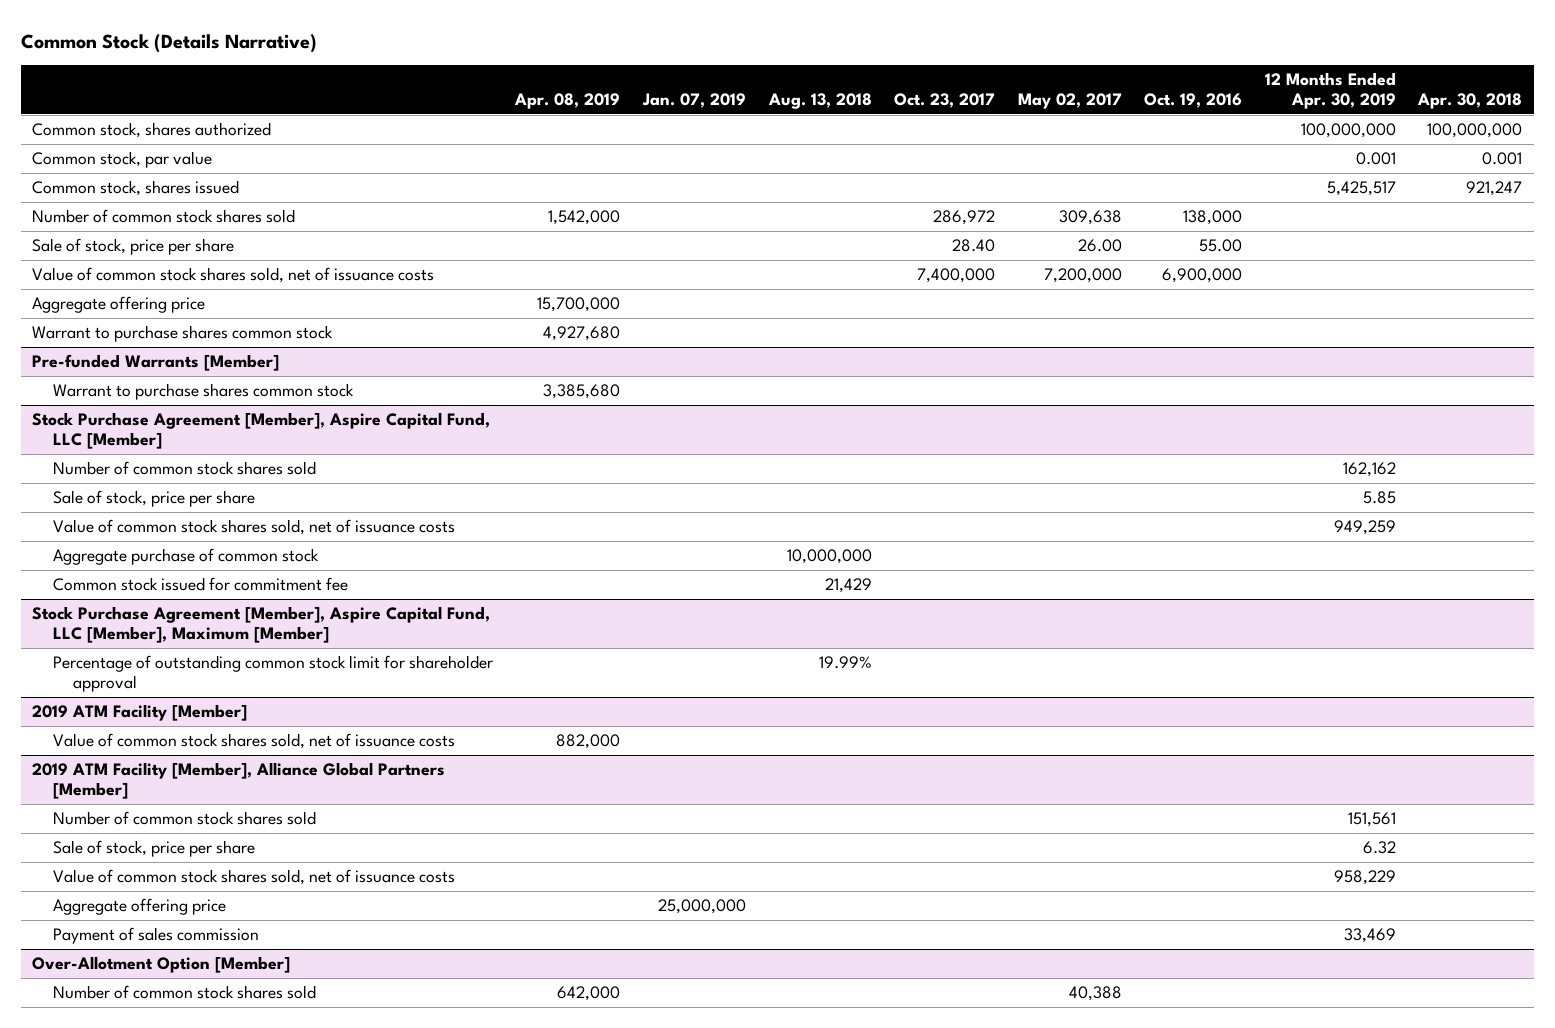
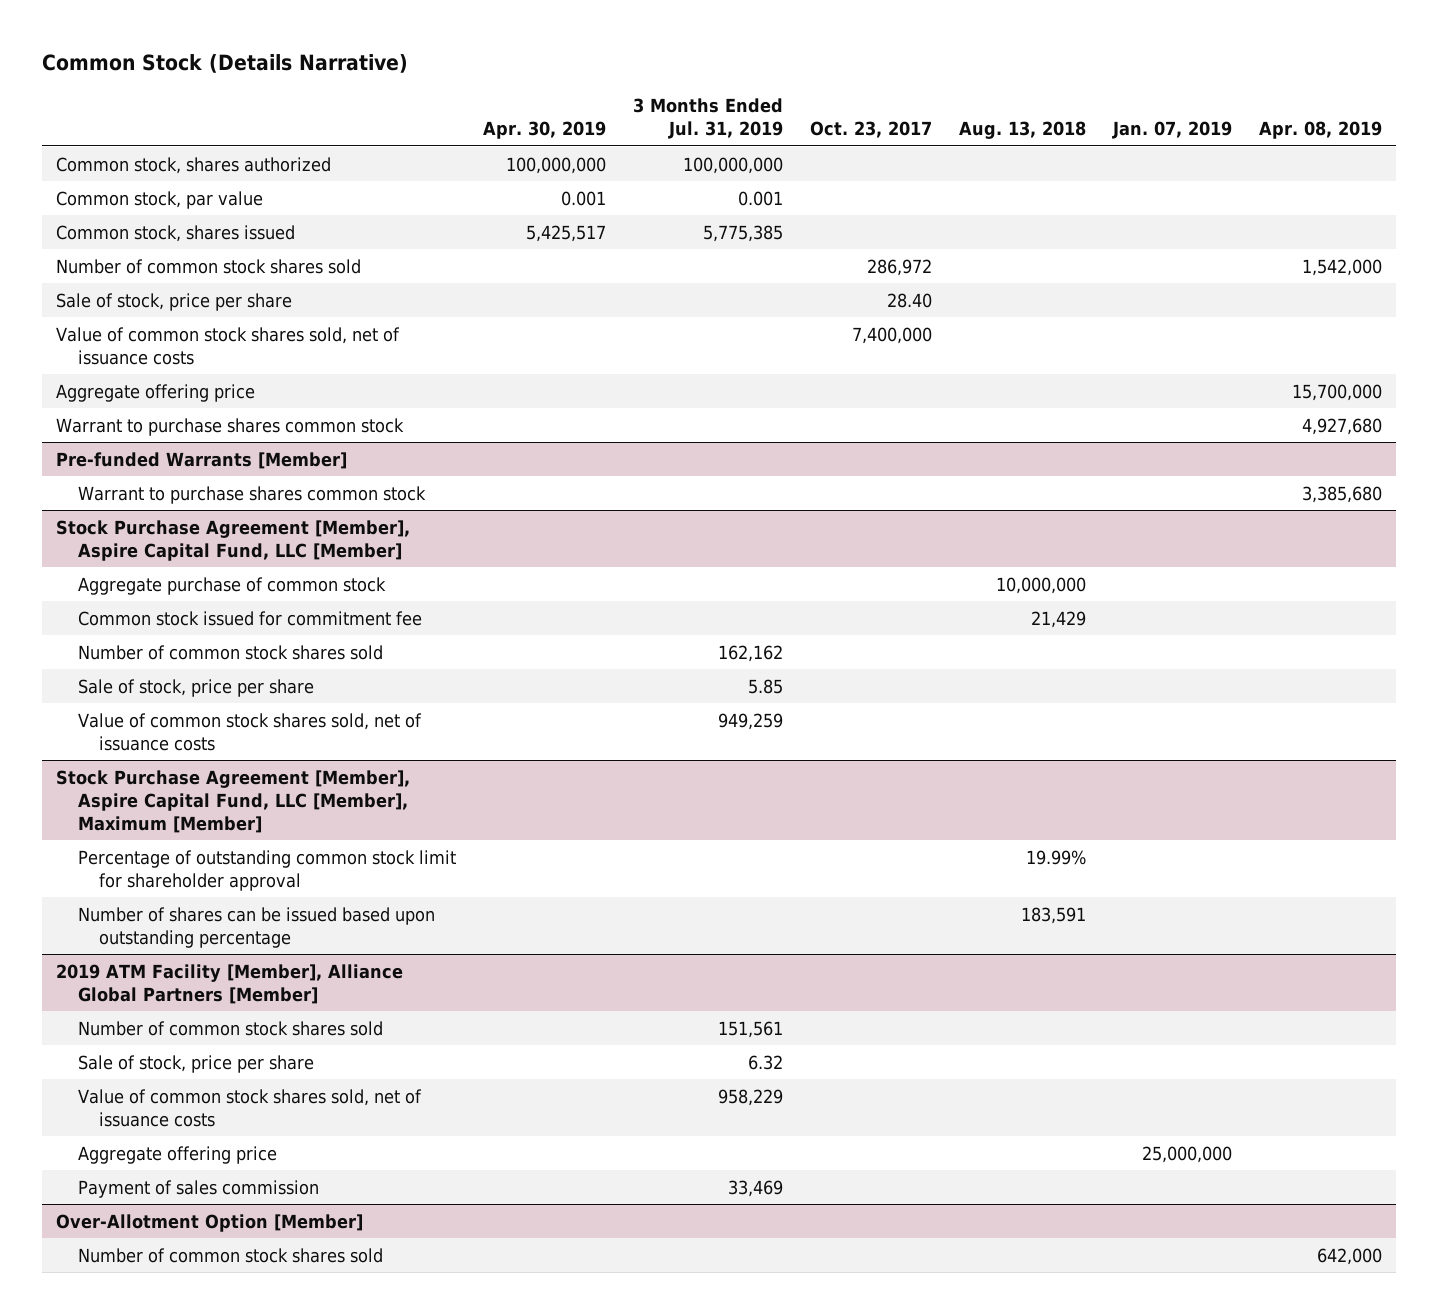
- | Apr. 08, 2019 | Jan. 07, 2019 | Aug. 13, 2018 | Oct. 23, 2017 | May 02, 2017 | Oct. 19, 2016 | 12 Months Ended Apr. 30, 2019 | Apr. 30, 2018
+ | Apr. 30, 2019 | 3 Months Ended Jul. 31, 2019 | Oct. 23, 2017 | Aug. 13, 2018 | Jan. 07, 2019 | Apr. 08, 2019
@ Stock Purchase Agreement [Member], Aspire Capital Fund, LLC [Member]
moved up: Aggregate purchase of common stock | | | | 10,000,000 | |
moved up: Common stock issued for commitment fee | | | | 21,429 | |
- 2019 ATM Facility [Member]
- Value of common stock shares sold, net of issuance costs | 882,000 | | | | | | |
@ Stock Purchase Agreement [Member], Aspire Capital Fund, LLC [Member], Maximum [Member]
+ Number of shares can be issued based upon outstanding percentage | | | | 183,591 | |

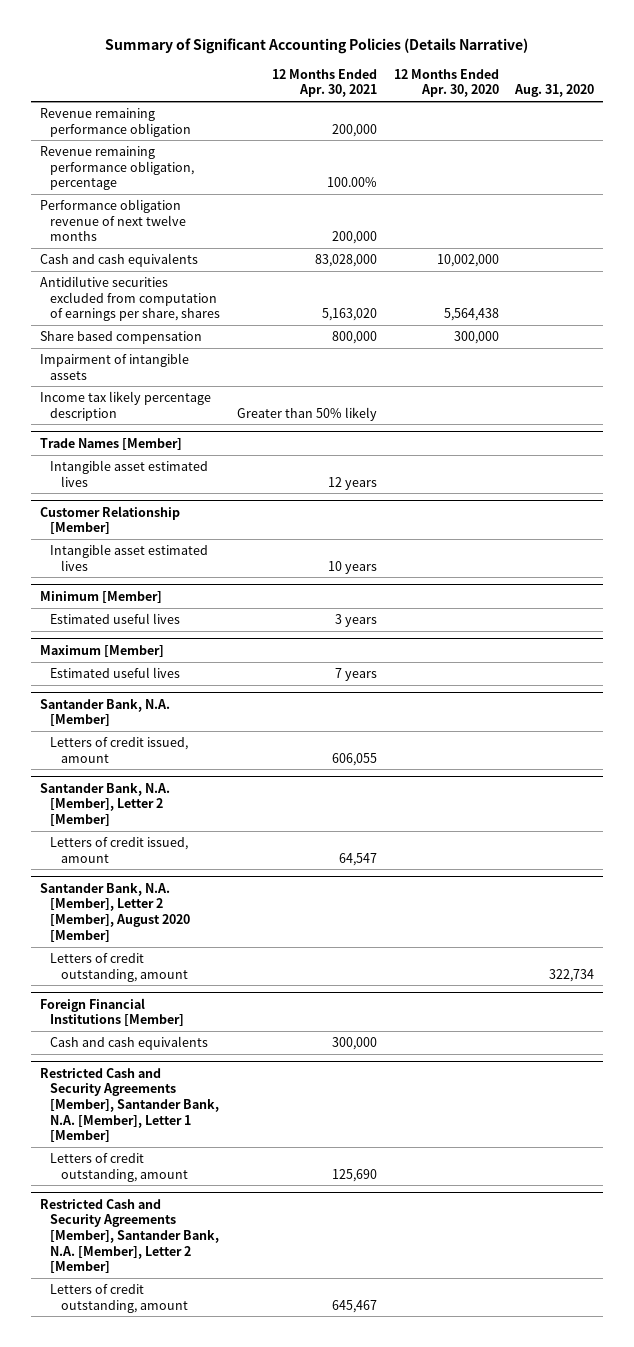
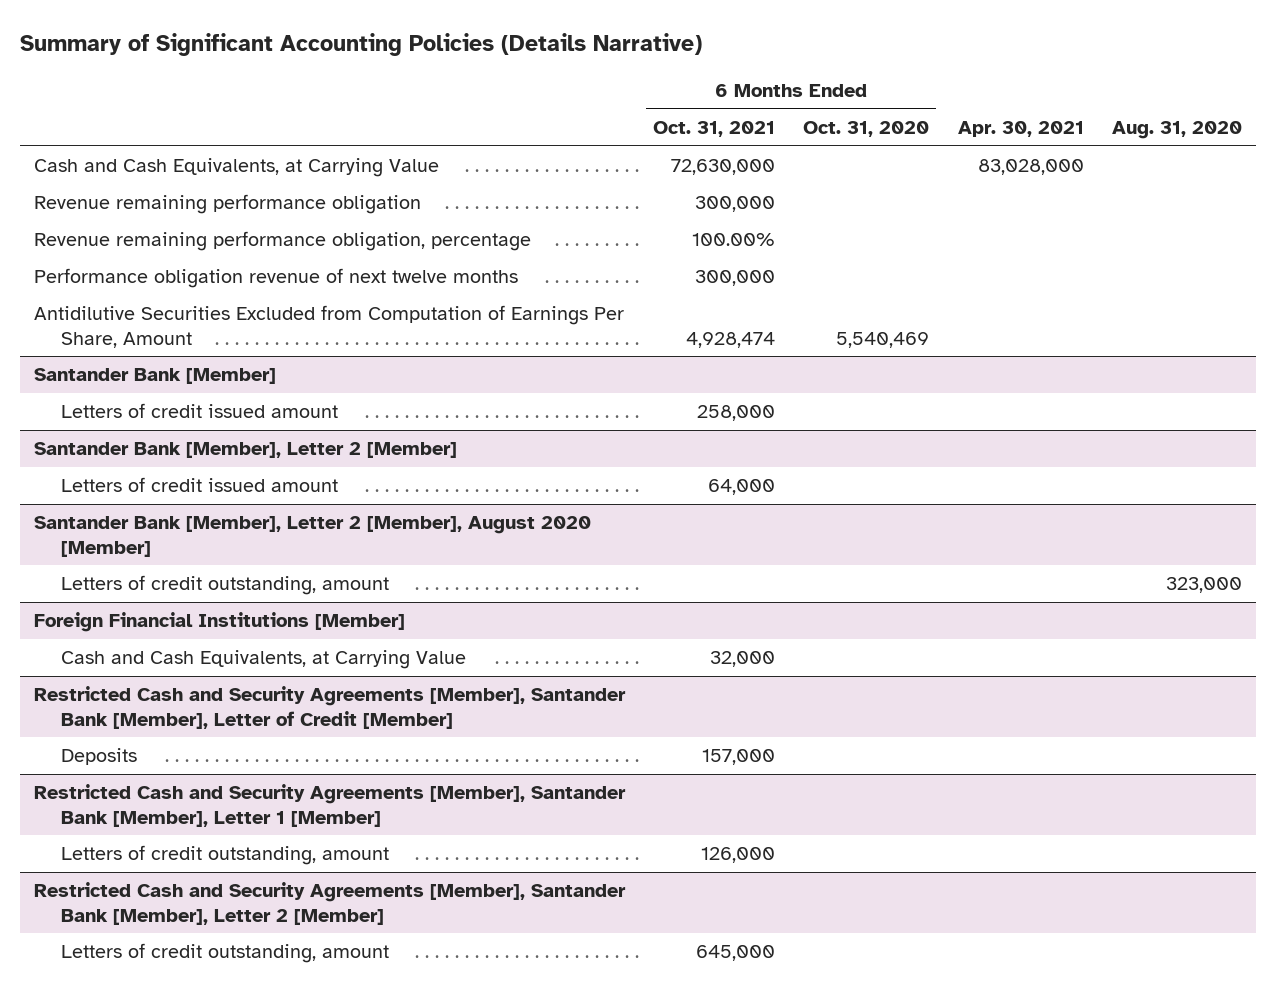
- | 12 Months Ended Apr. 30, 2021 | 12 Months Ended Apr. 30, 2020 | Aug. 31, 2020
+ | 6 Months Ended Oct. 31, 2021 | 6 Months Ended Oct. 31, 2020 | Apr. 30, 2021 | Aug. 31, 2020
+ Cash and Cash Equivalents, at Carrying Value | 72,630,000 | | 83,028,000 |
- Cash and cash equivalents | 83,028,000 | 10,002,000 |
- Antidilutive securities excluded from computation of earnings per share, shares | 5,163,020 | 5,564,438 |
- Share based compensation | 800,000 | 300,000 |
- Impairment of intangible assets
- Income tax likely percentage description | Greater than 50% likely | |
- Trade Names [Member]
- Intangible asset estimated lives | 12 years | |
- Customer Relationship [Member]
- Intangible asset estimated lives | 10 years | |
- Minimum [Member]
- Estimated useful lives | 3 years | |
- Maximum [Member]
- Estimated useful lives | 7 years | |
- Santander Bank, N.A. [Member]
- Letters of credit issued, amount | 606,055 | |
- Santander Bank, N.A. [Member], Letter 2 [Member]
- Letters of credit issued, amount | 64,547 | |
- Santander Bank, N.A. [Member], Letter 2 [Member], August 2020 [Member]
- Letters of credit outstanding, amount | | | 322,734
+ Antidilutive Securities Excluded from Computation of Earnings Per Share, Amount | 4,928,474 | 5,540,469 | |
+ Santander Bank [Member]
+ Letters of credit issued amount | 258,000 | | |
+ Santander Bank [Member], Letter 2 [Member]
+ Letters of credit issued amount | 64,000 | | |
+ Santander Bank [Member], Letter 2 [Member], August 2020 [Member]
+ Letters of credit outstanding, amount | | | | 323,000
@ Foreign Financial Institutions [Member]
- Cash and cash equivalents | 300,000 | |
- Restricted Cash and Security Agreements [Member], Santander Bank, N.A. [Member], Letter 1 [Member]
@ Foreign Financial Institutions [Member]
+ Cash and Cash Equivalents, at Carrying Value | 32,000 | | |
+ Restricted Cash and Security Agreements [Member], Santander Bank [Member], Letter of Credit [Member]
+ Deposits | 157,000 | | |
+ Restricted Cash and Security Agreements [Member], Santander Bank [Member], Letter 1 [Member]
- Restricted Cash and Security Agreements [Member], Santander Bank, N.A. [Member], Letter 2 [Member]
+ Restricted Cash and Security Agreements [Member], Santander Bank [Member], Letter 2 [Member]

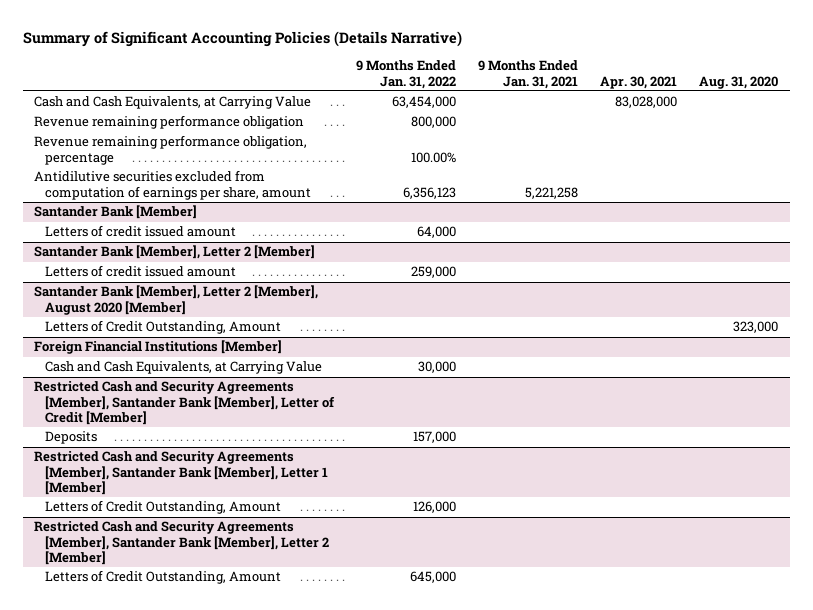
- | 6 Months Ended Oct. 31, 2021 | 6 Months Ended Oct. 31, 2020 | Apr. 30, 2021 | Aug. 31, 2020
+ | 9 Months Ended Jan. 31, 2022 | 9 Months Ended Jan. 31, 2021 | Apr. 30, 2021 | Aug. 31, 2020
- Performance obligation revenue of next twelve months | 300,000 | | |
- Antidilutive Securities Excluded from Computation of Earnings Per Share, Amount | 4,928,474 | 5,540,469 | |
+ Antidilutive securities excluded from computation of earnings per share, amount | 6,356,123 | 5,221,258 | |
@ Santander Bank [Member], Letter 2 [Member], August 2020 [Member]
- Letters of credit outstanding, amount | | | | 323,000
+ Letters of Credit Outstanding, Amount | | | | 323,000
@ Restricted Cash and Security Agreements [Member], Santander Bank [Member], Letter 1 [Member]
- Letters of credit outstanding, amount | 126,000 | | |
+ Letters of Credit Outstanding, Amount | 126,000 | | |
@ Restricted Cash and Security Agreements [Member], Santander Bank [Member], Letter 2 [Member]
- Letters of credit outstanding, amount | 645,000 | | |
+ Letters of Credit Outstanding, Amount | 645,000 | | |

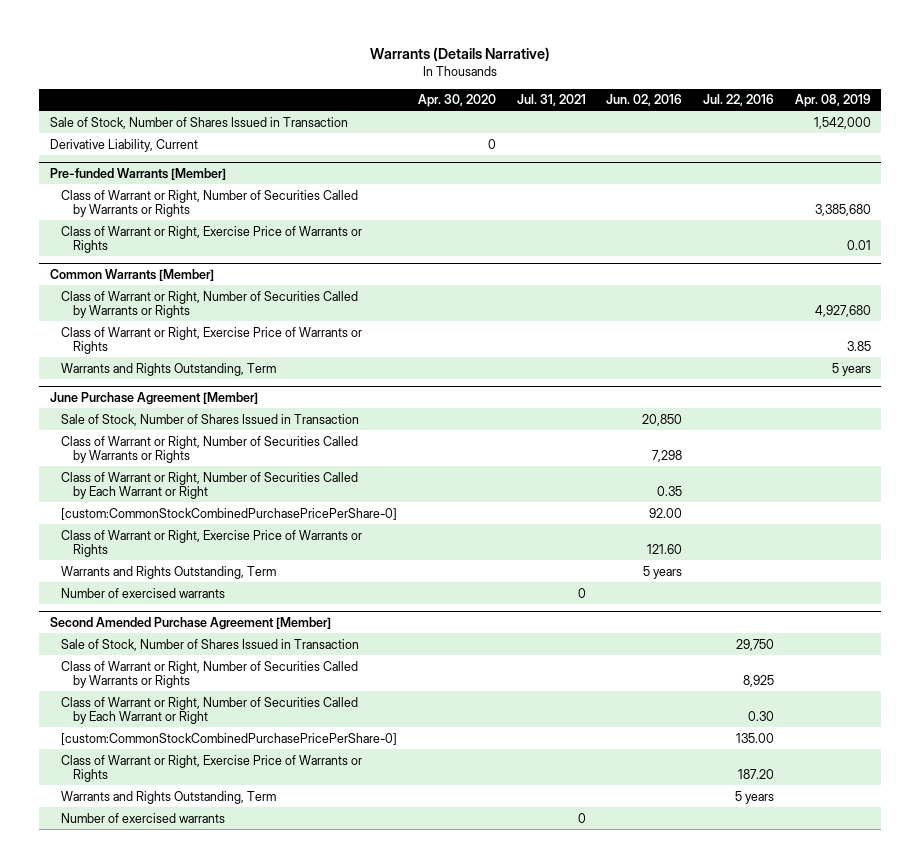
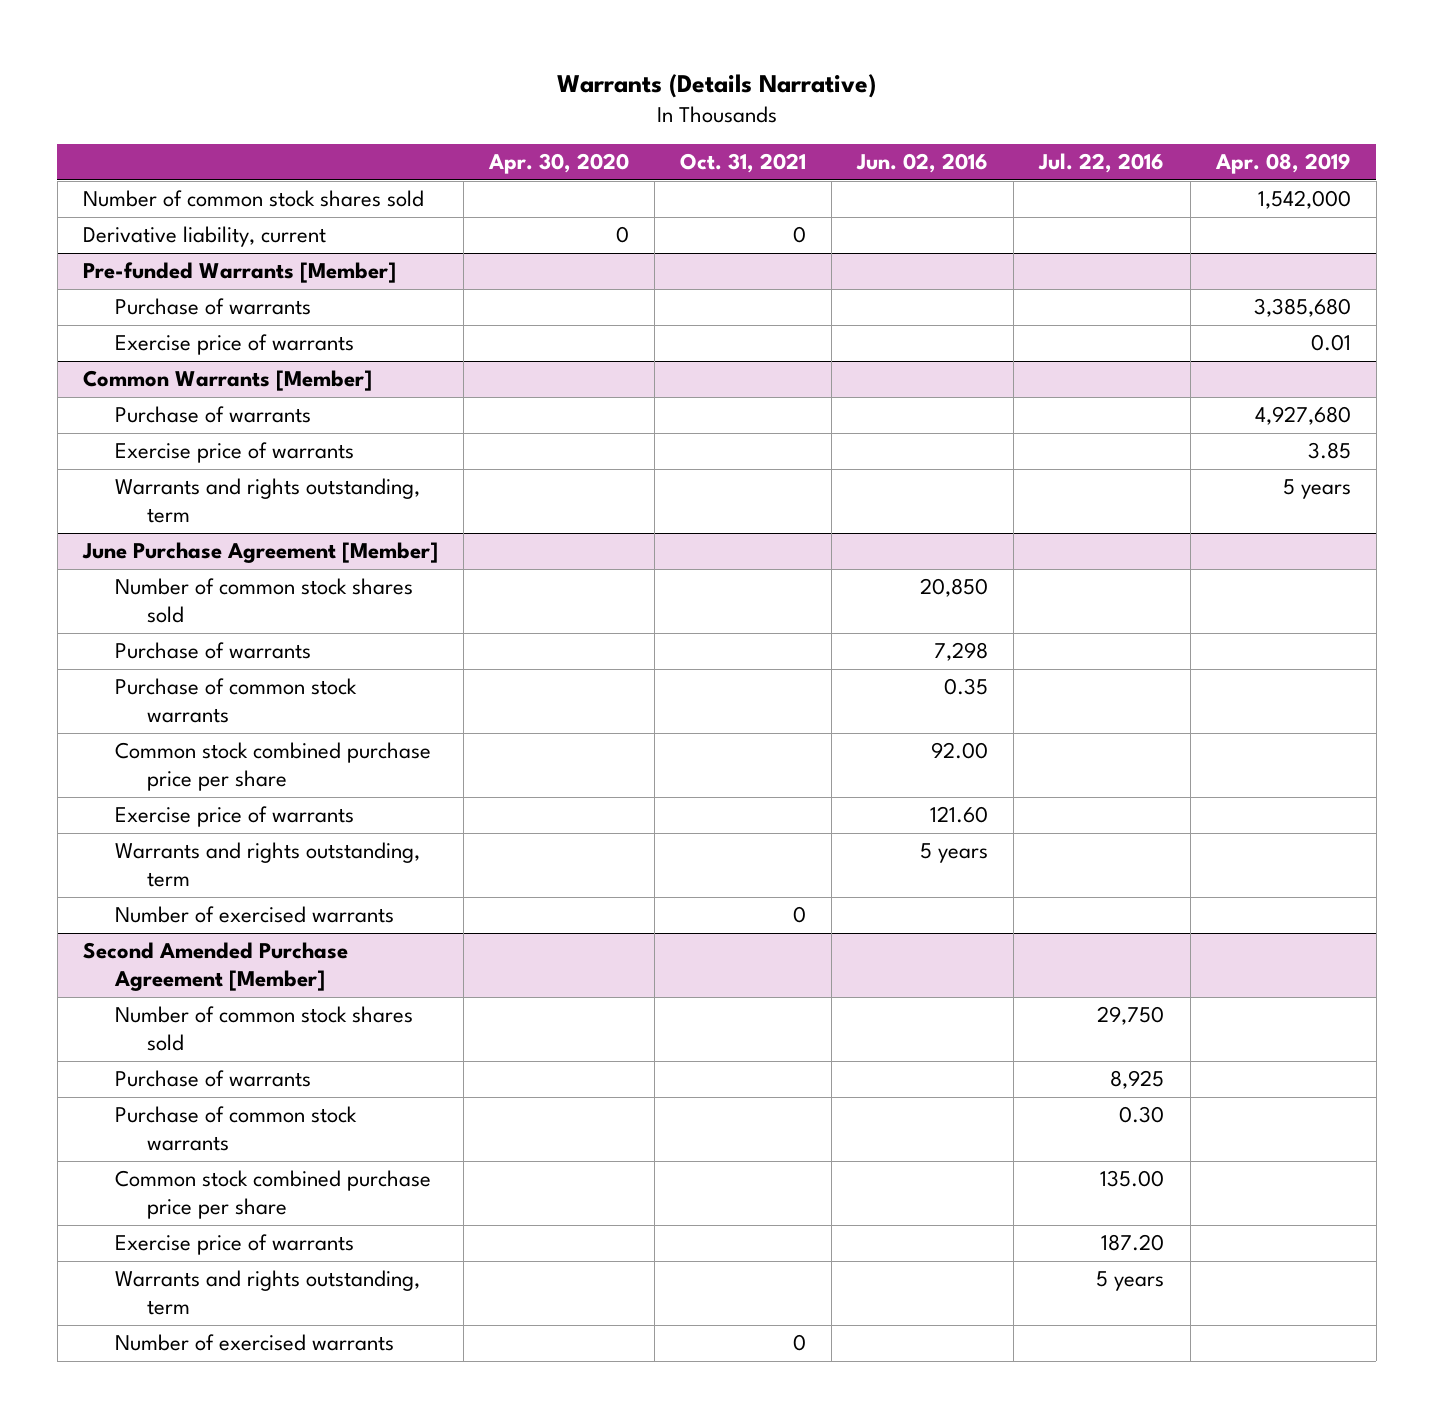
- | Apr. 30, 2020 | Jul. 31, 2021 | Jun. 02, 2016 | Jul. 22, 2016 | Apr. 08, 2019
+ | Apr. 30, 2020 | Oct. 31, 2021 | Jun. 02, 2016 | Jul. 22, 2016 | Apr. 08, 2019
- Sale of Stock, Number of Shares Issued in Transaction | | | | | 1,542,000
- Derivative Liability, Current | 0 | | | |
+ Number of common stock shares sold | | | | | 1,542,000
+ Derivative liability, current | 0 | 0 | | |
@ Pre-funded Warrants [Member]
- Class of Warrant or Right, Number of Securities Called by Warrants or Rights | | | | | 3,385,680
- Class of Warrant or Right, Exercise Price of Warrants or Rights | | | | | 0.01
+ Purchase of warrants | | | | | 3,385,680
+ Exercise price of warrants | | | | | 0.01
@ Common Warrants [Member]
- Class of Warrant or Right, Number of Securities Called by Warrants or Rights | | | | | 4,927,680
- Class of Warrant or Right, Exercise Price of Warrants or Rights | | | | | 3.85
- Warrants and Rights Outstanding, Term | | | | | 5 years
+ Purchase of warrants | | | | | 4,927,680
+ Exercise price of warrants | | | | | 3.85
+ Warrants and rights outstanding, term | | | | | 5 years
@ June Purchase Agreement [Member]
- Sale of Stock, Number of Shares Issued in Transaction | | | 20,850 | |
- Class of Warrant or Right, Number of Securities Called by Warrants or Rights | | | 7,298 | |
- Class of Warrant or Right, Number of Securities Called by Each Warrant or Right | | | 0.35 | |
- [custom:CommonStockCombinedPurchasePricePerShare-0] | | | 92.00 | |
- Class of Warrant or Right, Exercise Price of Warrants or Rights | | | 121.60 | |
- Warrants and Rights Outstanding, Term | | | 5 years | |
+ Number of common stock shares sold | | | 20,850 | |
+ Purchase of warrants | | | 7,298 | |
+ Purchase of common stock warrants | | | 0.35 | |
+ Common stock combined purchase price per share | | | 92.00 | |
+ Exercise price of warrants | | | 121.60 | |
+ Warrants and rights outstanding, term | | | 5 years | |
@ Second Amended Purchase Agreement [Member]
- Sale of Stock, Number of Shares Issued in Transaction | | | | 29,750 |
- Class of Warrant or Right, Number of Securities Called by Warrants or Rights | | | | 8,925 |
- Class of Warrant or Right, Number of Securities Called by Each Warrant or Right | | | | 0.30 |
- [custom:CommonStockCombinedPurchasePricePerShare-0] | | | | 135.00 |
- Class of Warrant or Right, Exercise Price of Warrants or Rights | | | | 187.20 |
- Warrants and Rights Outstanding, Term | | | | 5 years |
+ Number of common stock shares sold | | | | 29,750 |
+ Purchase of warrants | | | | 8,925 |
+ Purchase of common stock warrants | | | | 0.30 |
+ Common stock combined purchase price per share | | | | 135.00 |
+ Exercise price of warrants | | | | 187.20 |
+ Warrants and rights outstanding, term | | | | 5 years |

